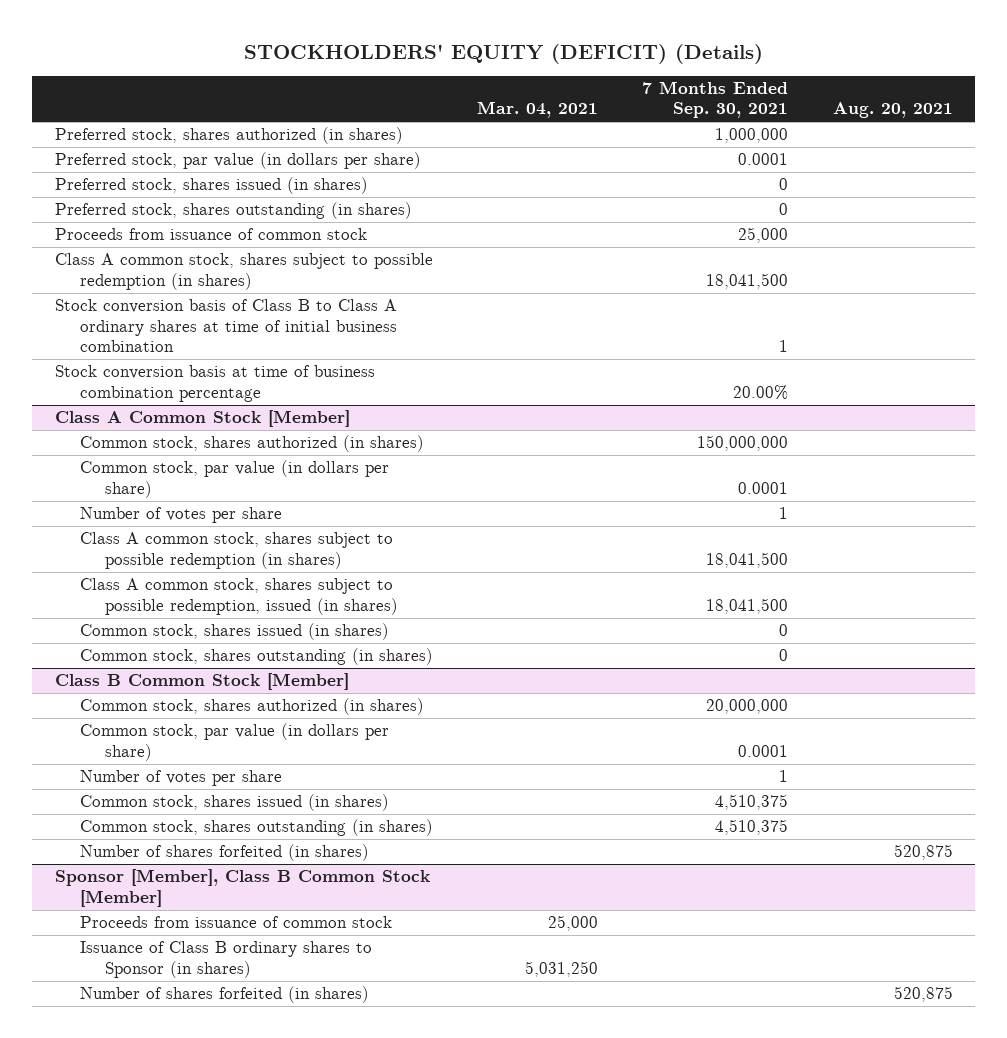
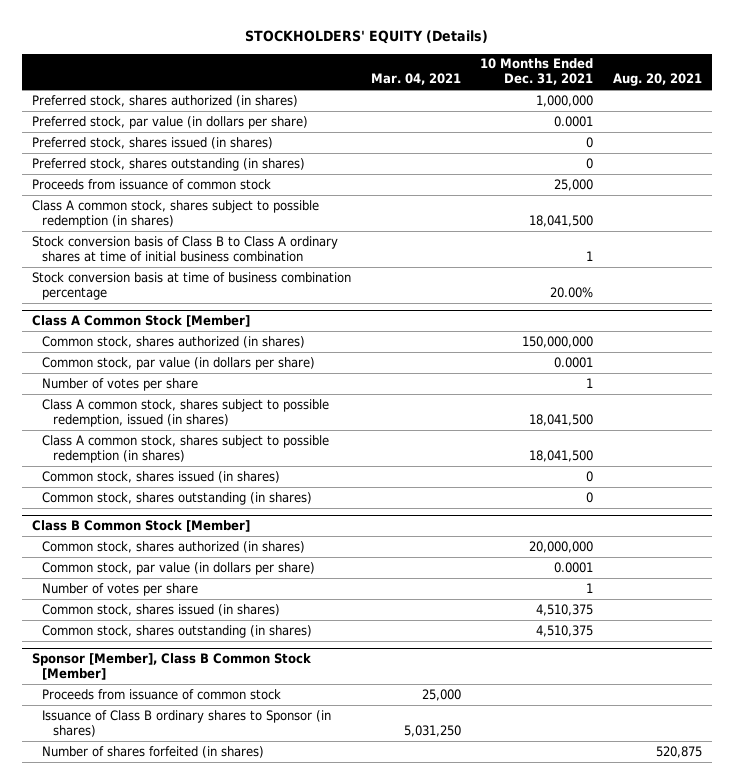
- STOCKHOLDERS' EQUITY (DEFICIT) (Details)
+ STOCKHOLDERS' EQUITY (Details)
- | Mar. 04, 2021 | 7 Months Ended Sep. 30, 2021 | Aug. 20, 2021
+ | Mar. 04, 2021 | 10 Months Ended Dec. 31, 2021 | Aug. 20, 2021
@ Class A Common Stock [Member]
moved down: Class A common stock, shares subject to possible redemption (in shares) | | 18,041,500 |
@ Class B Common Stock [Member]
- Number of shares forfeited (in shares) | | | 520,875

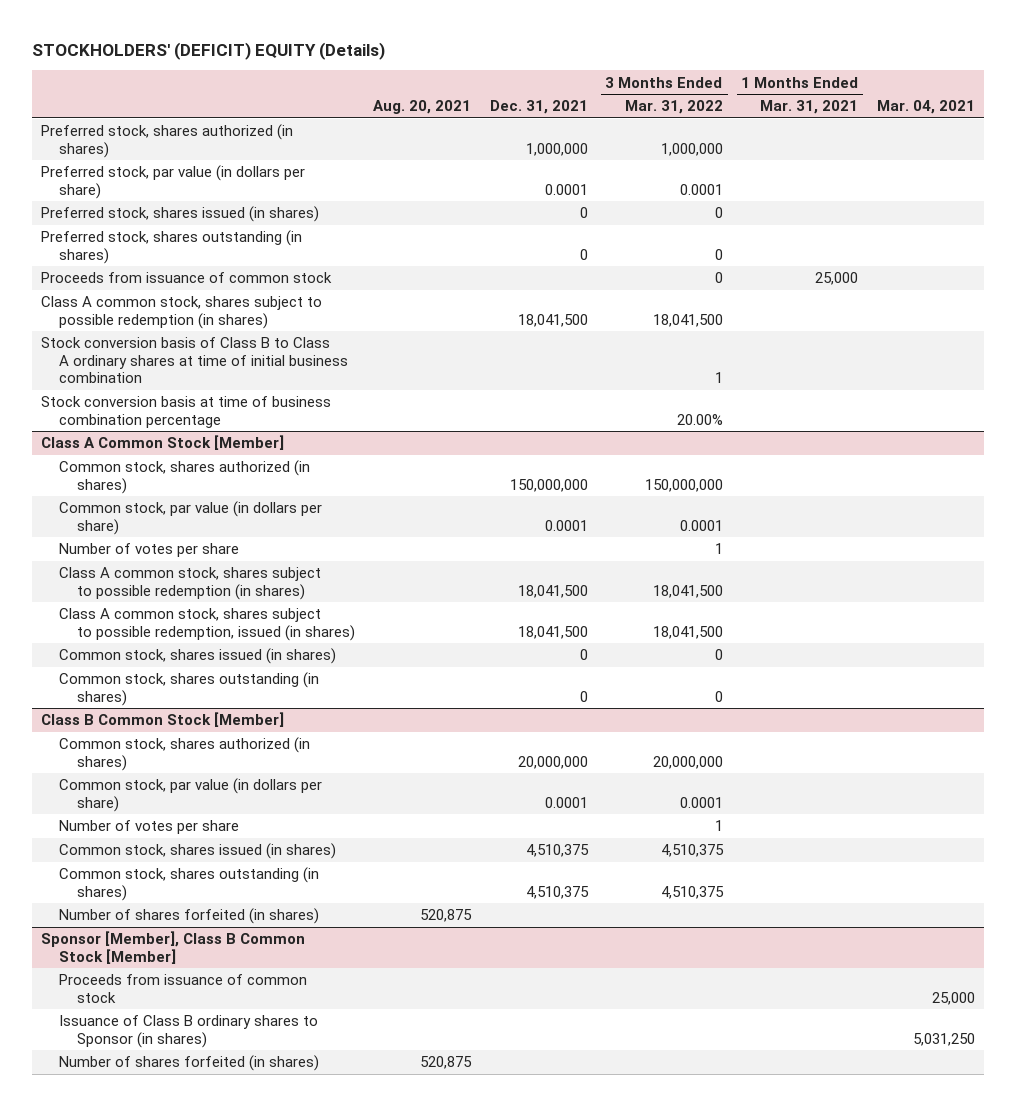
- STOCKHOLDERS' EQUITY (Details)
+ STOCKHOLDERS' (DEFICIT) EQUITY (Details)
- | Mar. 04, 2021 | 10 Months Ended Dec. 31, 2021 | Aug. 20, 2021
+ | Aug. 20, 2021 | Dec. 31, 2021 | 3 Months Ended Mar. 31, 2022 | 1 Months Ended Mar. 31, 2021 | Mar. 04, 2021
@ Class A Common Stock [Member]
moved down: Class A common stock, shares subject to possible redemption, issued (in shares) | | 18,041,500 | 18,041,500 | |
@ Class B Common Stock [Member]
+ Number of shares forfeited (in shares) | 520,875 | | | |

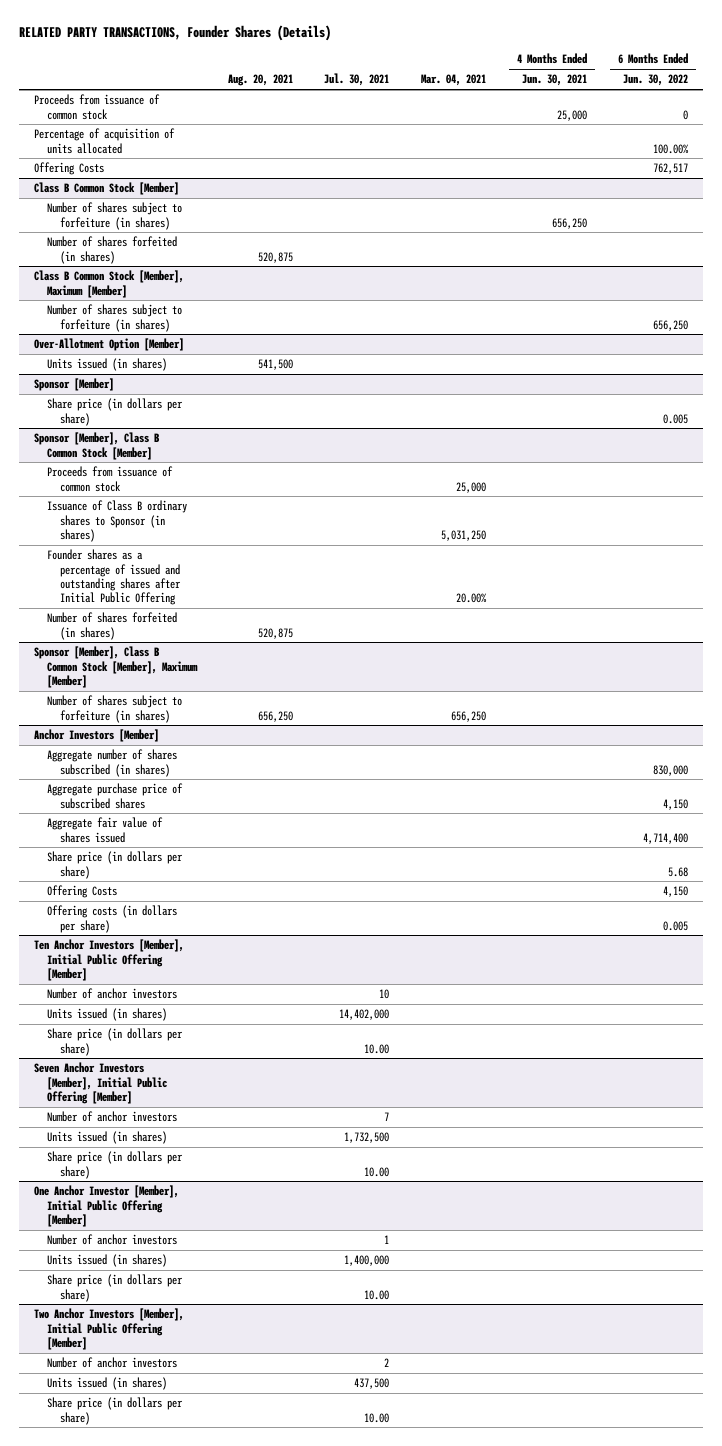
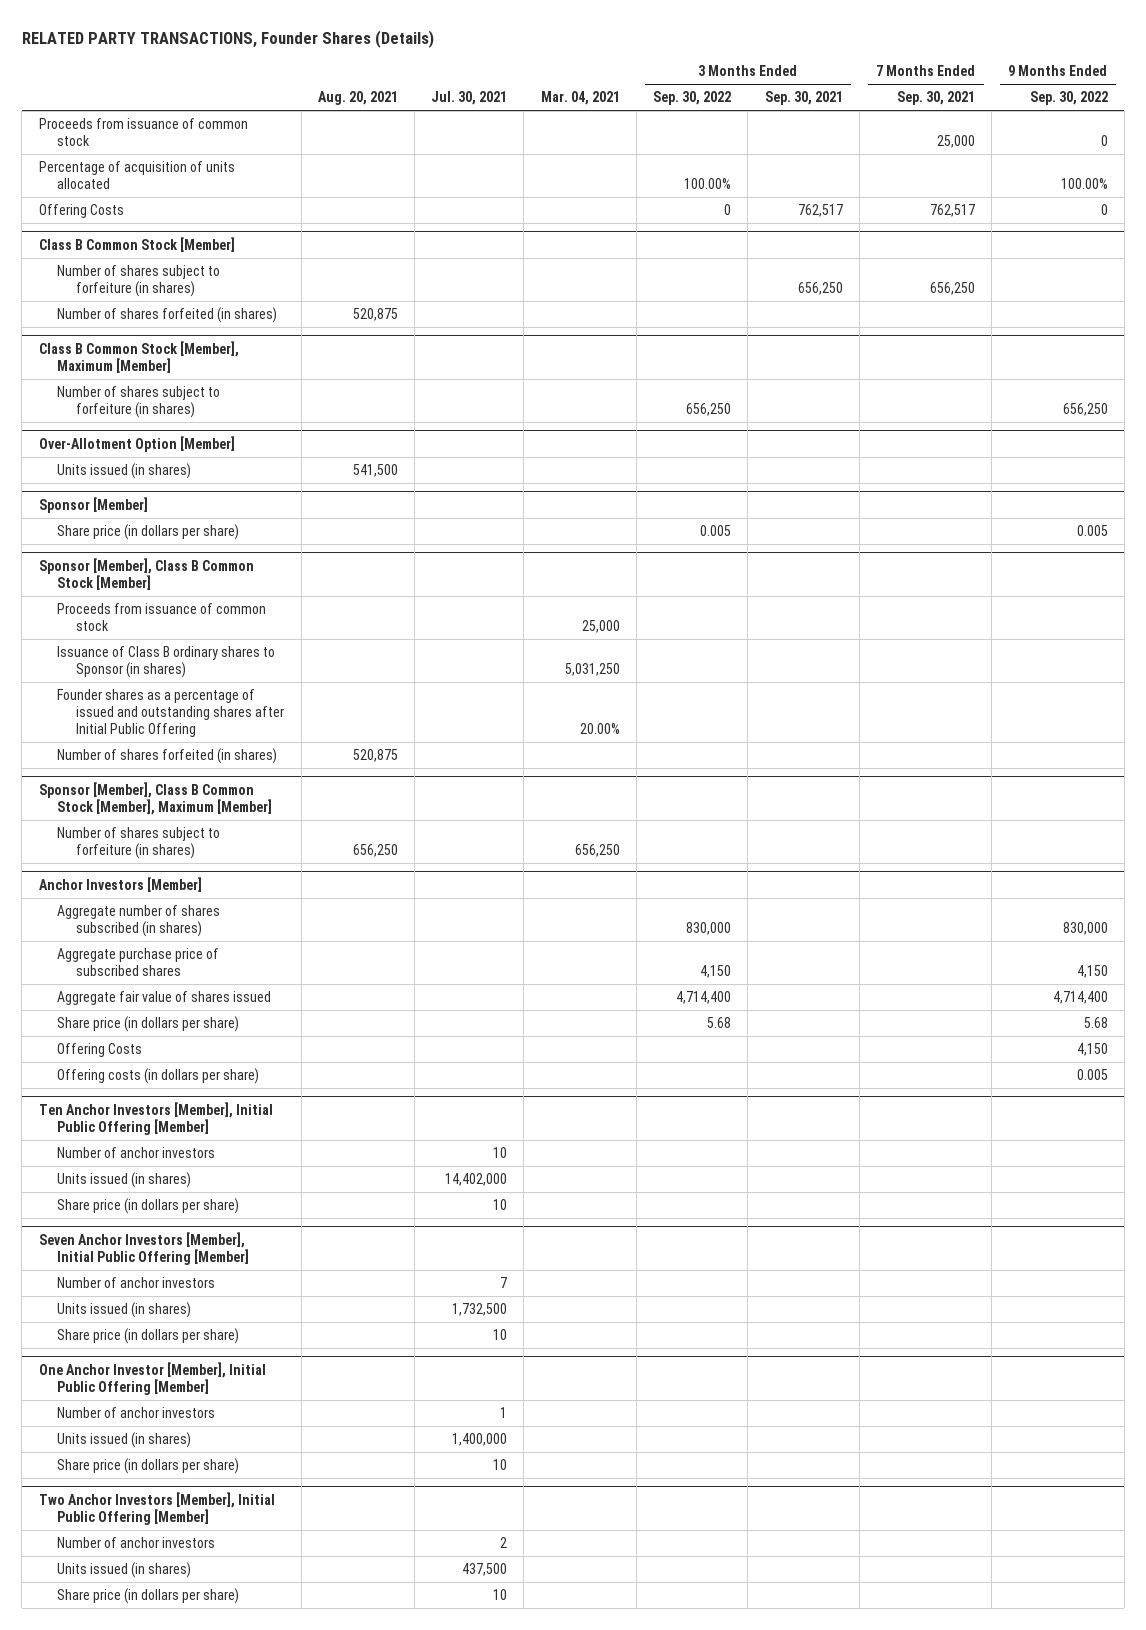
- | Aug. 20, 2021 | Jul. 30, 2021 | Mar. 04, 2021 | 4 Months Ended Jun. 30, 2021 | 6 Months Ended Jun. 30, 2022
+ | Aug. 20, 2021 | Jul. 30, 2021 | Mar. 04, 2021 | 3 Months Ended Sep. 30, 2022 | 3 Months Ended Sep. 30, 2021 | 7 Months Ended Sep. 30, 2021 | 9 Months Ended Sep. 30, 2022
@ Ten Anchor Investors [Member], Initial Public Offering [Member]
- Share price (in dollars per share) | | 10.00 | | |
+ Share price (in dollars per share) | | 10 | | | | |
@ Seven Anchor Investors [Member], Initial Public Offering [Member]
- Share price (in dollars per share) | | 10.00 | | |
+ Share price (in dollars per share) | | 10 | | | | |
@ One Anchor Investor [Member], Initial Public Offering [Member]
- Share price (in dollars per share) | | 10.00 | | |
+ Share price (in dollars per share) | | 10 | | | | |
@ Two Anchor Investors [Member], Initial Public Offering [Member]
- Share price (in dollars per share) | | 10.00 | | |
+ Share price (in dollars per share) | | 10 | | | | |

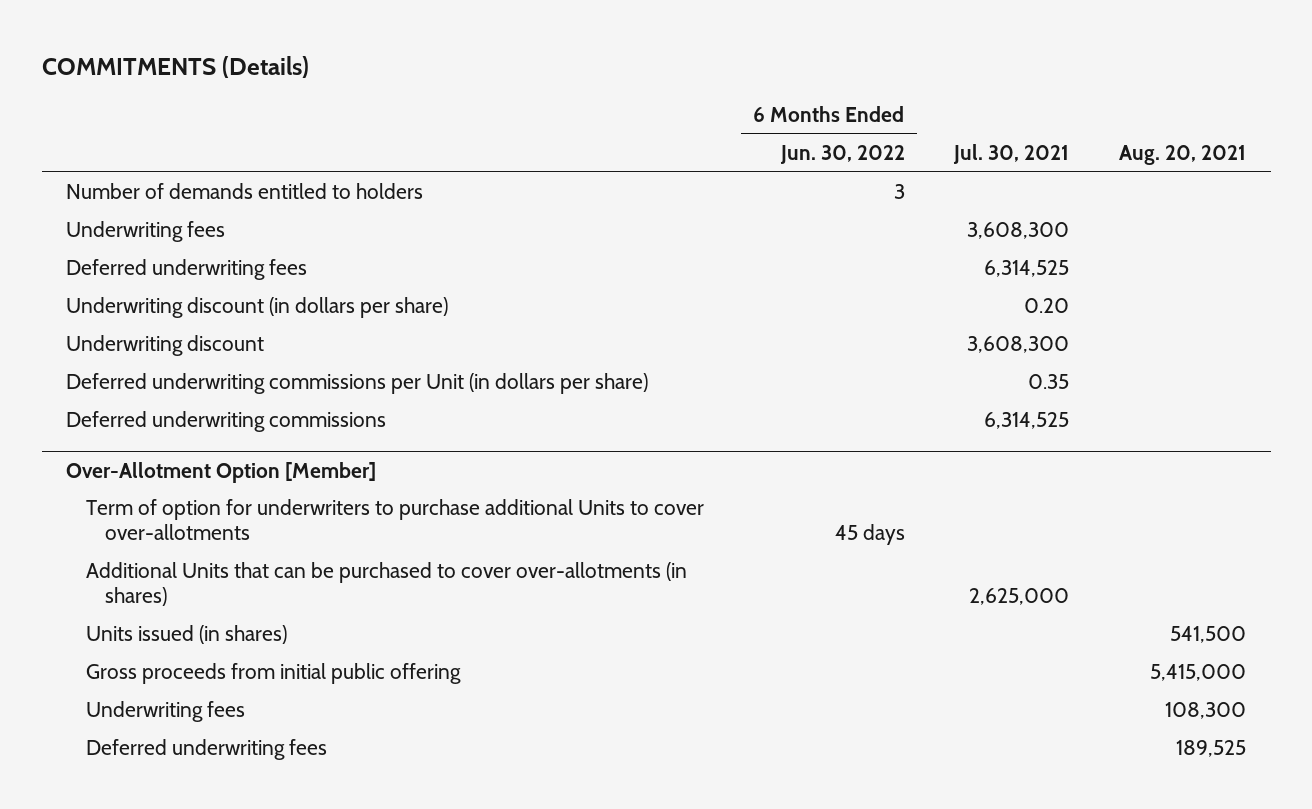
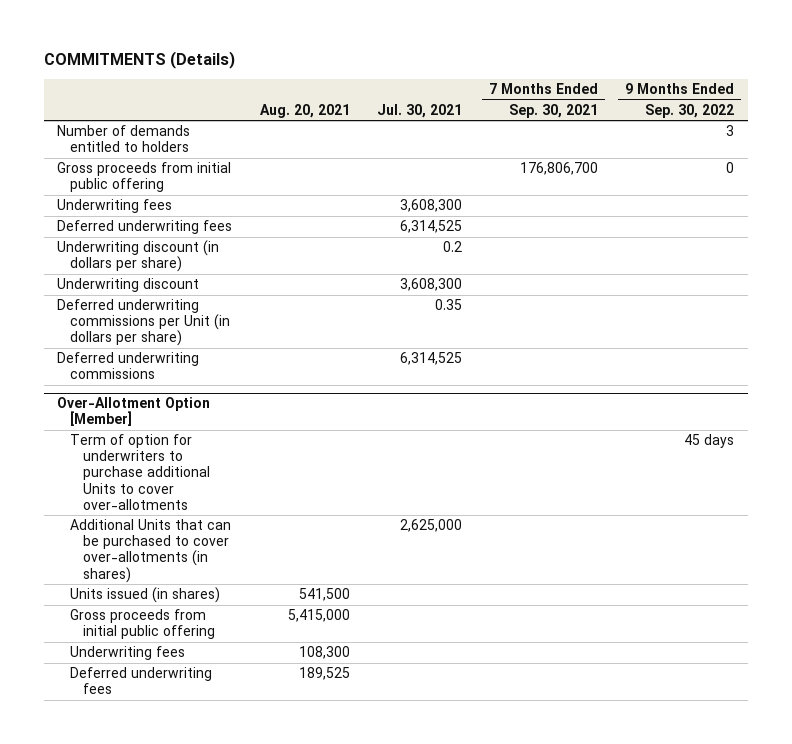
- | 6 Months Ended Jun. 30, 2022 | Jul. 30, 2021 | Aug. 20, 2021
+ | Aug. 20, 2021 | Jul. 30, 2021 | 7 Months Ended Sep. 30, 2021 | 9 Months Ended Sep. 30, 2022
+ Gross proceeds from initial public offering | | | 176,806,700 | 0
- Underwriting discount (in dollars per share) | | 0.20 |
+ Underwriting discount (in dollars per share) | | 0.2 | |

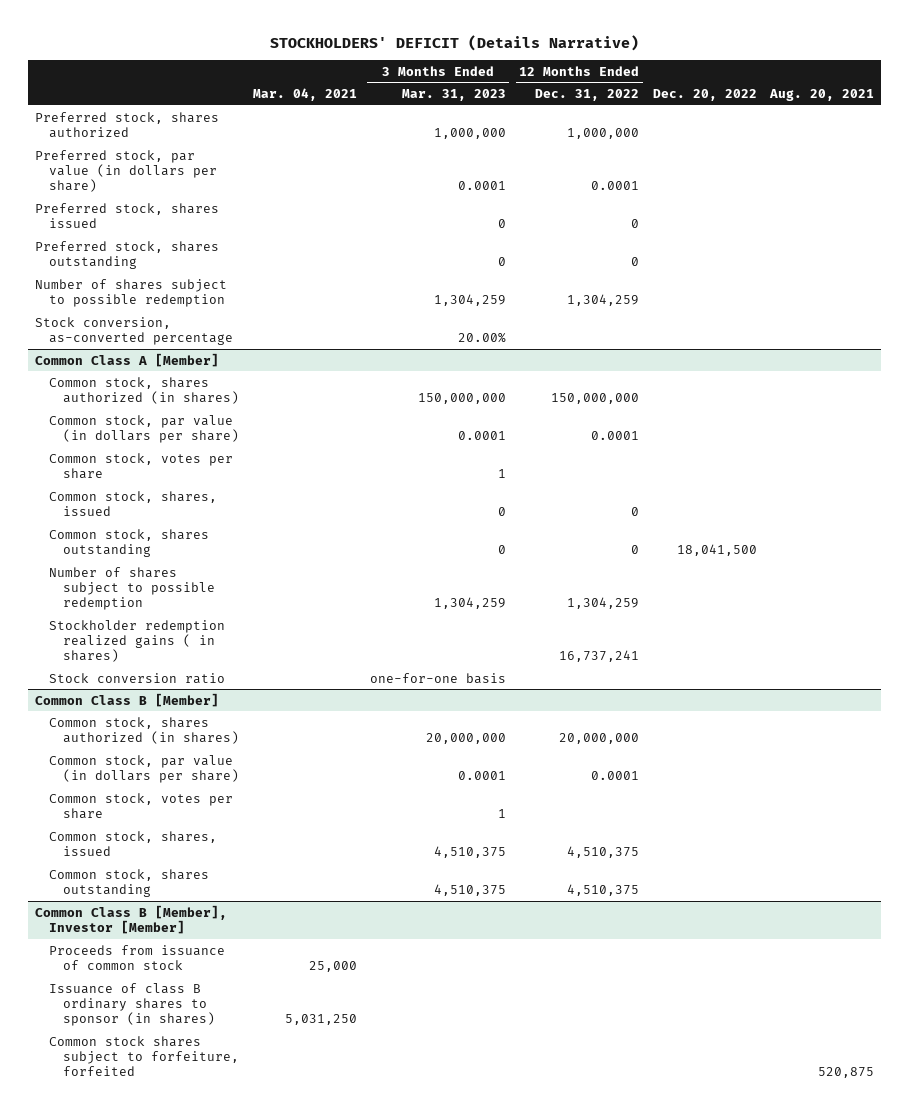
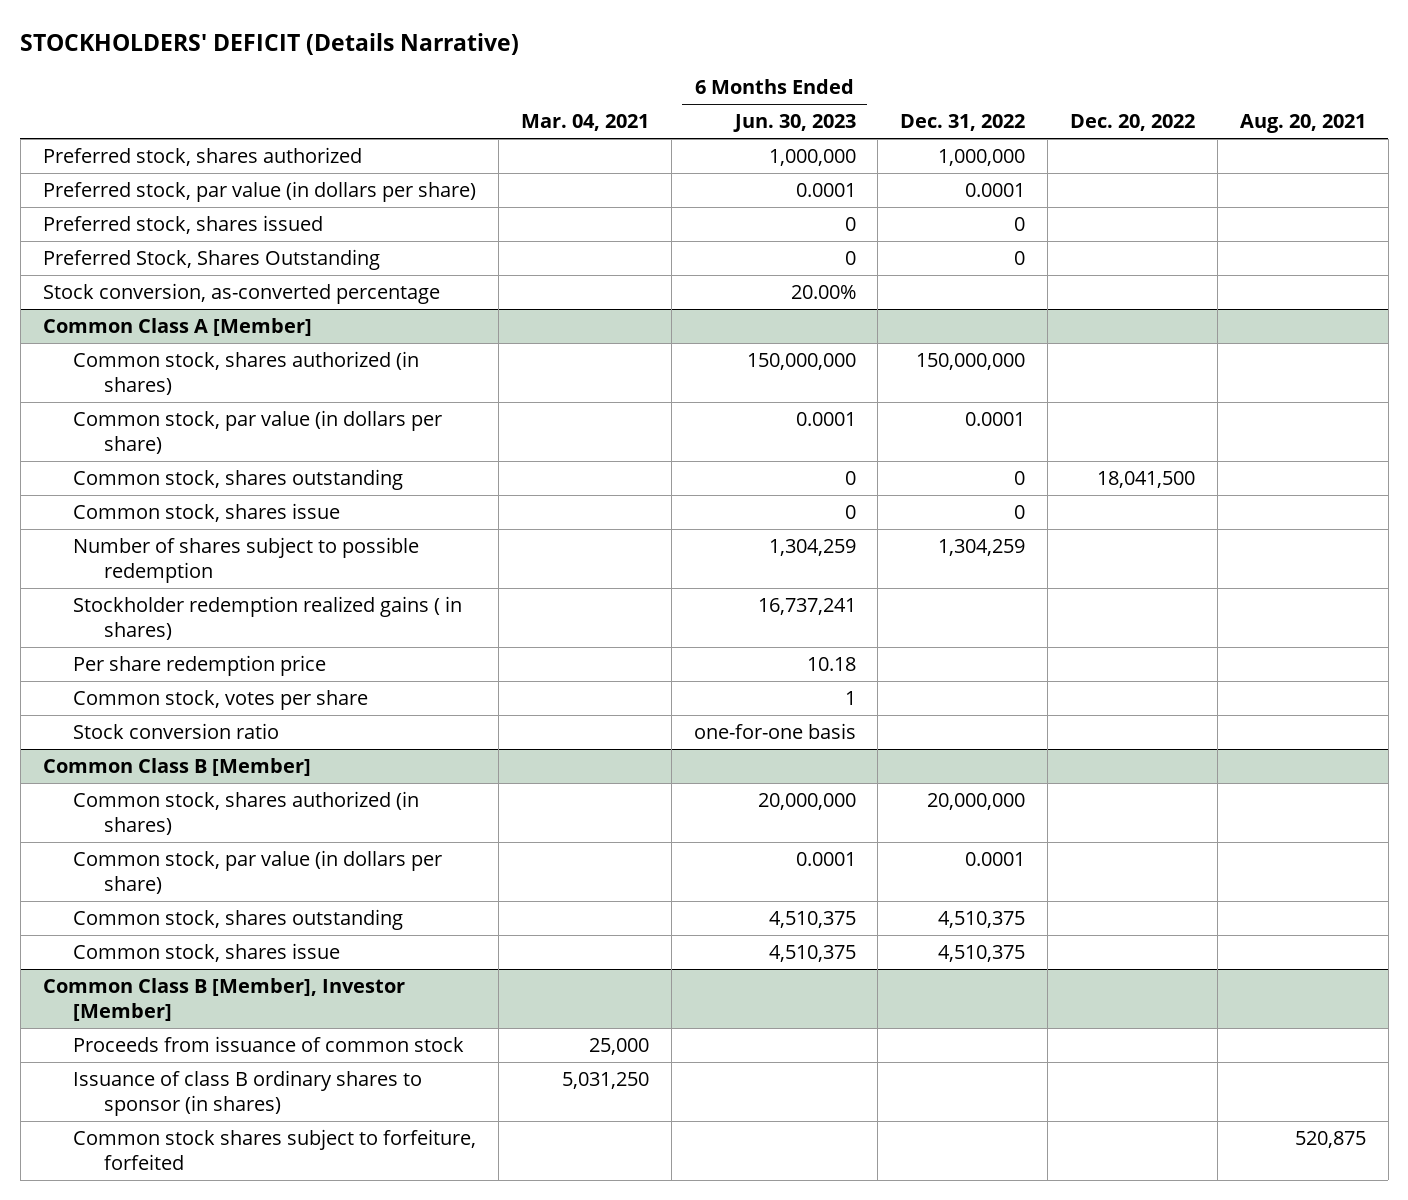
- | Mar. 04, 2021 | 3 Months Ended Mar. 31, 2023 | 12 Months Ended Dec. 31, 2022 | Dec. 20, 2022 | Aug. 20, 2021
+ | Mar. 04, 2021 | 6 Months Ended Jun. 30, 2023 | Dec. 31, 2022 | Dec. 20, 2022 | Aug. 20, 2021
- Preferred stock, shares outstanding | | 0 | 0 | |
- Number of shares subject to possible redemption | | 1,304,259 | 1,304,259 | |
+ Preferred Stock, Shares Outstanding | | 0 | 0 | |
@ Common Class A [Member]
- Common stock, shares, issued | | 0 | 0 | |
+ Common stock, shares issue | | 0 | 0 | |
+ Per share redemption price | | 10.18 | | |
moved down: Common stock, votes per share | | 1 | | |
@ Common Class B [Member]
- Common stock, votes per share | | 1 | | |
- Common stock, shares, issued | | 4,510,375 | 4,510,375 | |
+ Common stock, shares issue | | 4,510,375 | 4,510,375 | |

